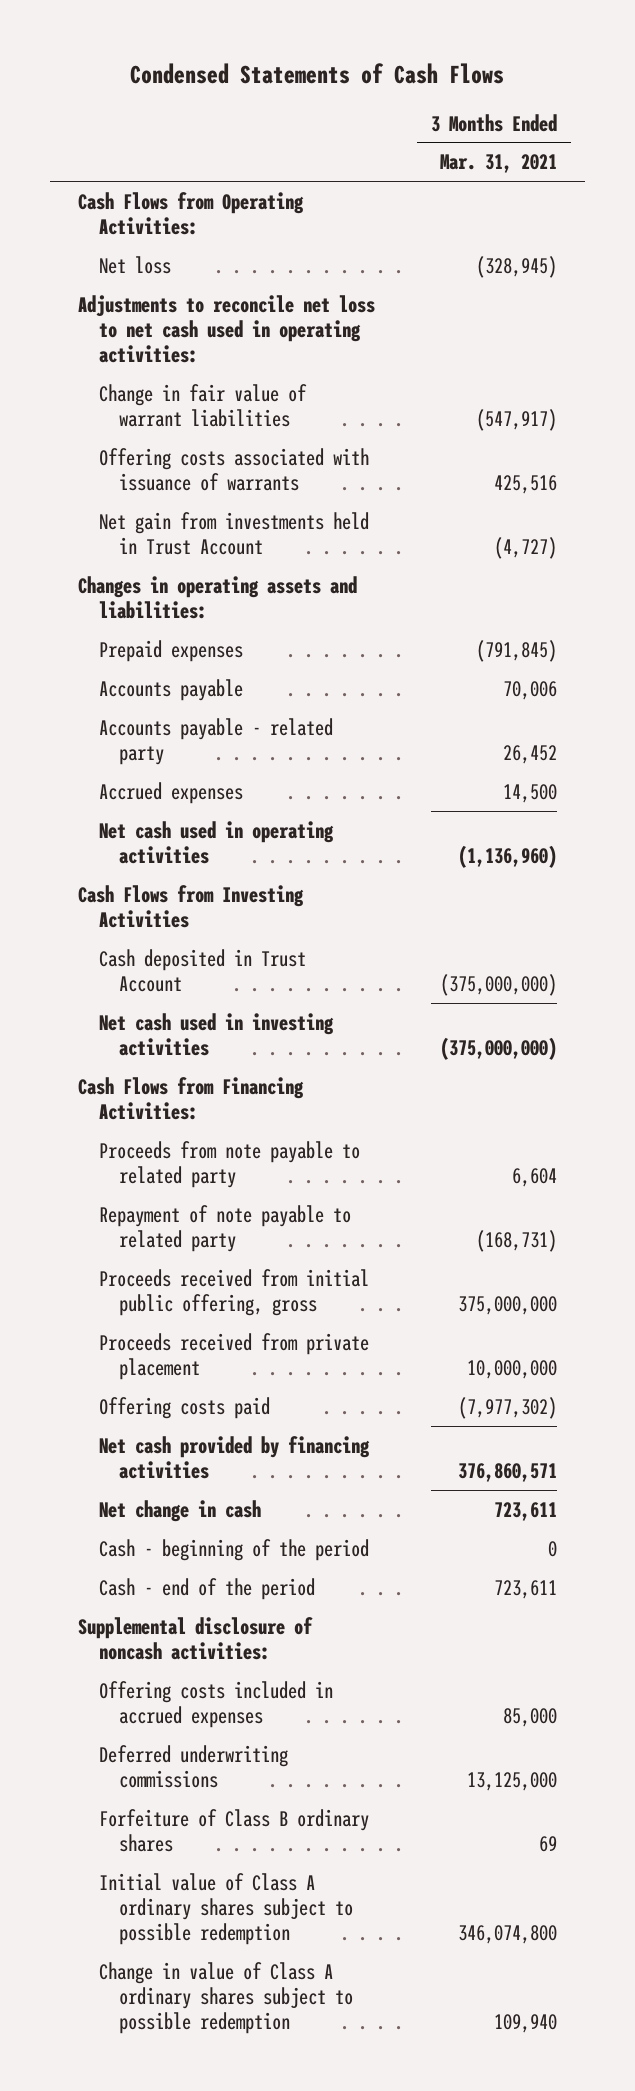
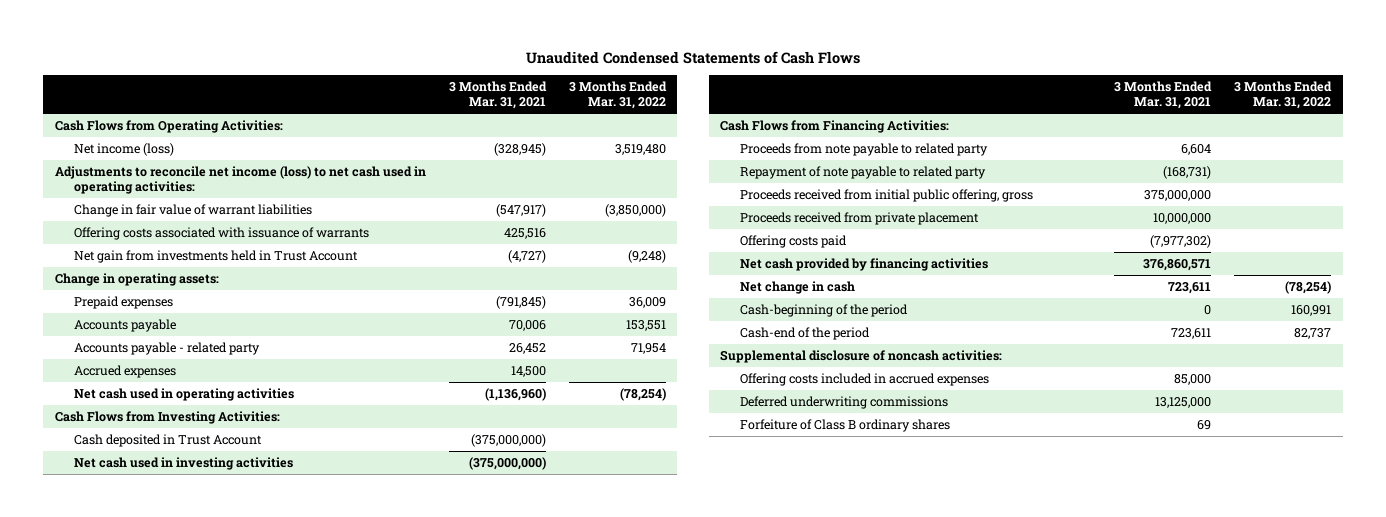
- Condensed Statements of Cash Flows
+ Unaudited Condensed Statements of Cash Flows
- | 3 Months Ended Mar. 31, 2021
+ | 3 Months Ended Mar. 31, 2021 | 3 Months Ended Mar. 31, 2022
- Net loss | (328,945)
- Adjustments to reconcile net loss to net cash used in operating activities:
+ Net income (loss) | (328,945) | 3,519,480
+ Adjustments to reconcile net income (loss) to net cash used in operating activities:
- Changes in operating assets and liabilities:
+ Change in operating assets:
- Cash Flows from Investing Activities
+ Cash Flows from Investing Activities:
- Cash - beginning of the period | 0
- Cash - end of the period | 723,611
+ Cash-beginning of the period | 0 | 160,991
+ Cash-end of the period | 723,611 | 82,737
- Initial value of Class A ordinary shares subject to possible redemption | 346,074,800
- Change in value of Class A ordinary shares subject to possible redemption | 109,940

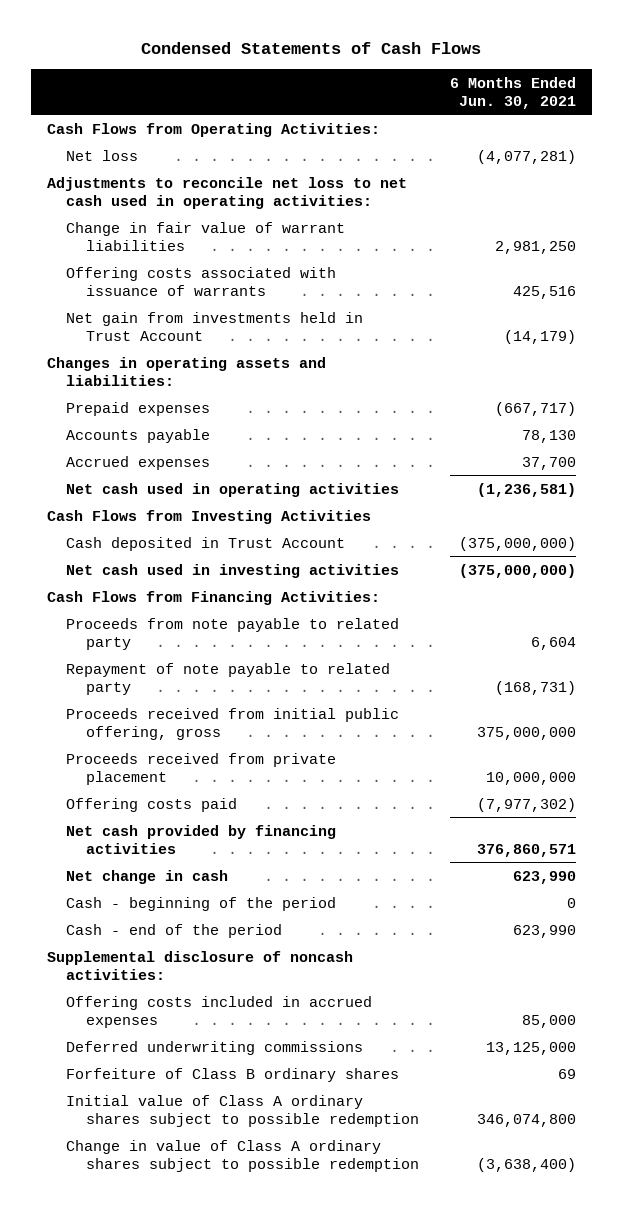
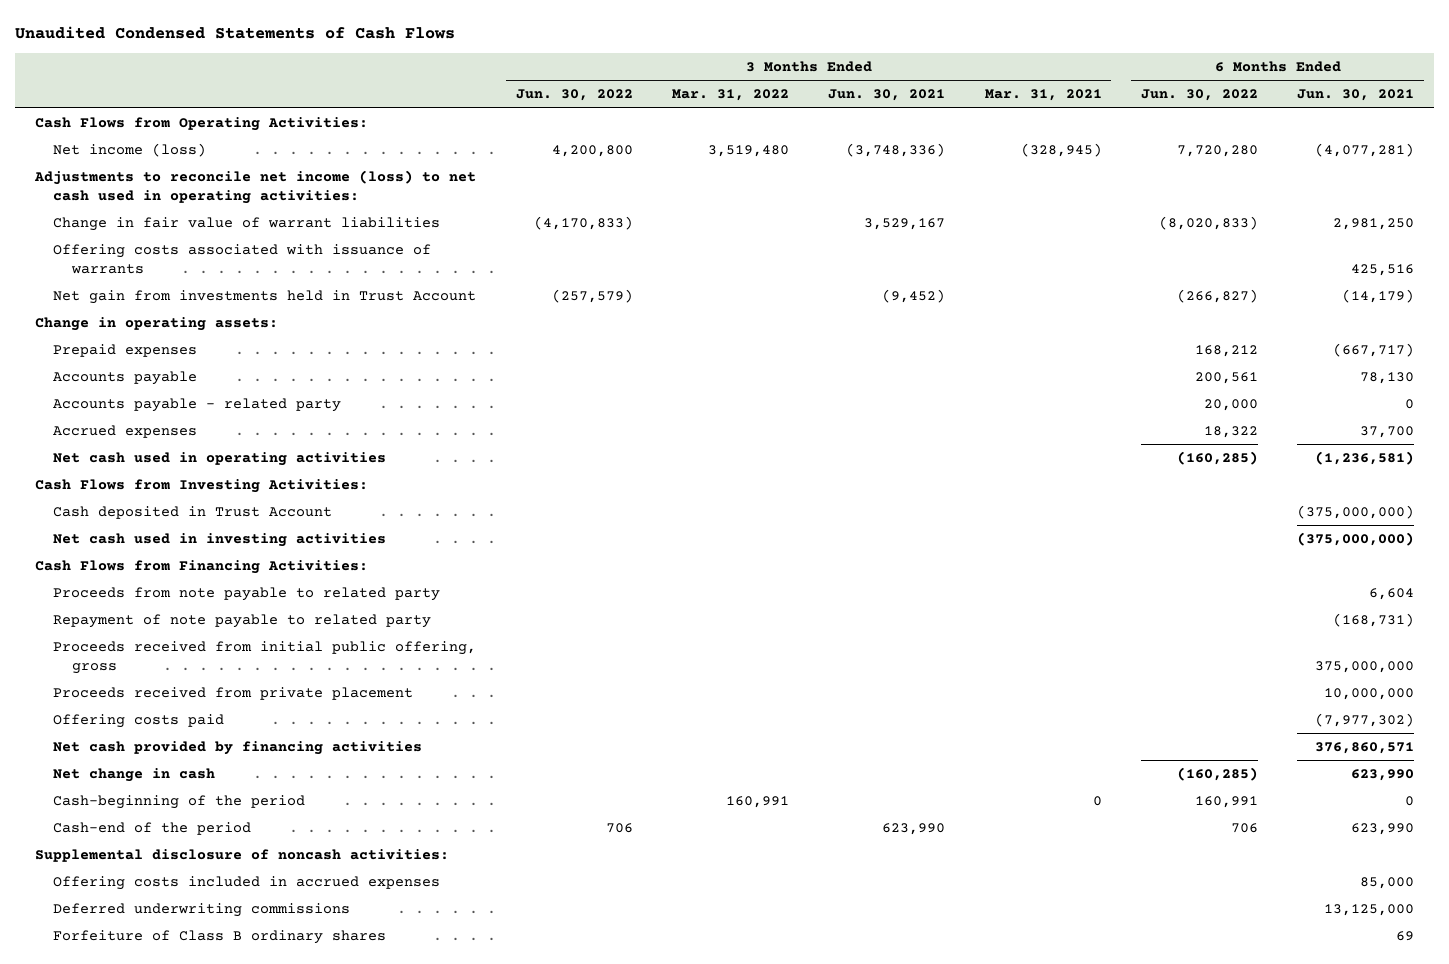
- Condensed Statements of Cash Flows
+ Unaudited Condensed Statements of Cash Flows
- | 6 Months Ended Jun. 30, 2021
+ | 3 Months Ended Jun. 30, 2022 | 3 Months Ended Mar. 31, 2022 | 3 Months Ended Jun. 30, 2021 | 3 Months Ended Mar. 31, 2021 | 6 Months Ended Jun. 30, 2022 | 6 Months Ended Jun. 30, 2021
- Net loss | (4,077,281)
- Adjustments to reconcile net loss to net cash used in operating activities:
+ Net income (loss) | 4,200,800 | 3,519,480 | (3,748,336) | (328,945) | 7,720,280 | (4,077,281)
+ Adjustments to reconcile net income (loss) to net cash used in operating activities:
- Changes in operating assets and liabilities:
+ Change in operating assets:
+ Accounts payable - related party | | | | | 20,000 | 0
- Cash Flows from Investing Activities
+ Cash Flows from Investing Activities:
- Cash - beginning of the period | 0
- Cash - end of the period | 623,990
+ Cash-beginning of the period | | 160,991 | | 0 | 160,991 | 0
+ Cash-end of the period | 706 | | 623,990 | | 706 | 623,990
- Initial value of Class A ordinary shares subject to possible redemption | 346,074,800
- Change in value of Class A ordinary shares subject to possible redemption | (3,638,400)

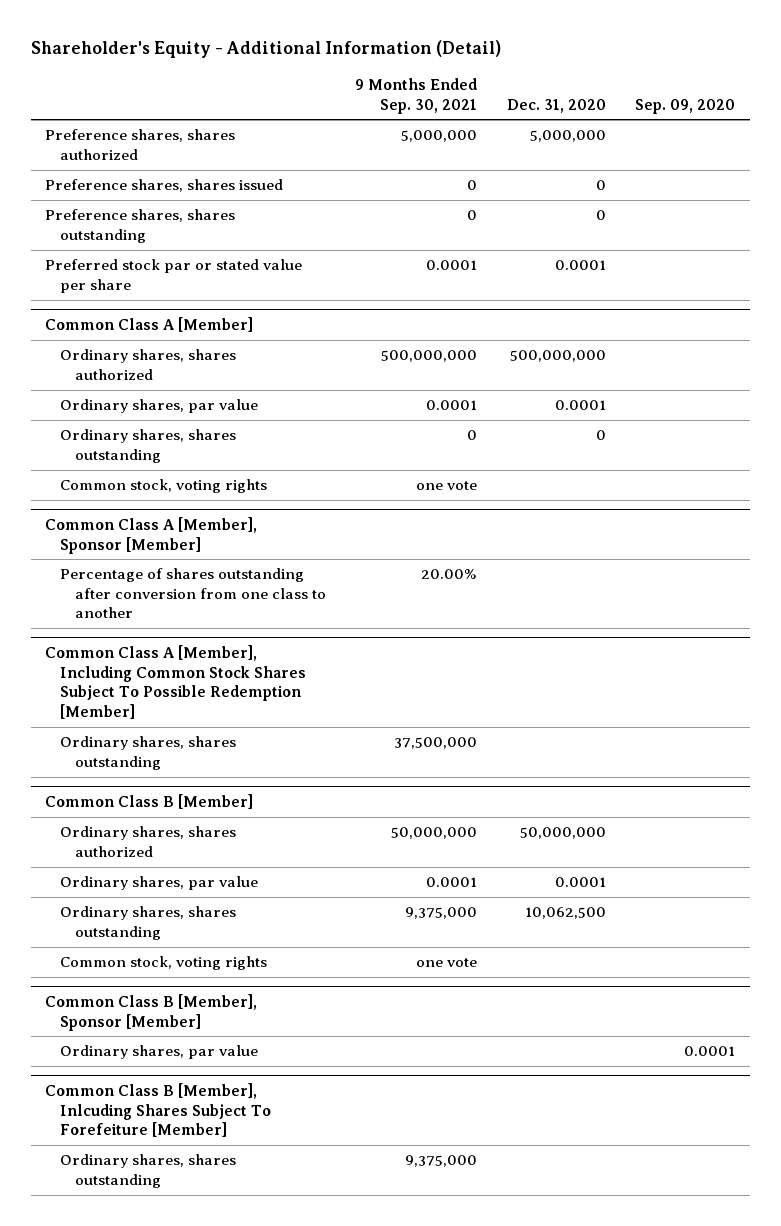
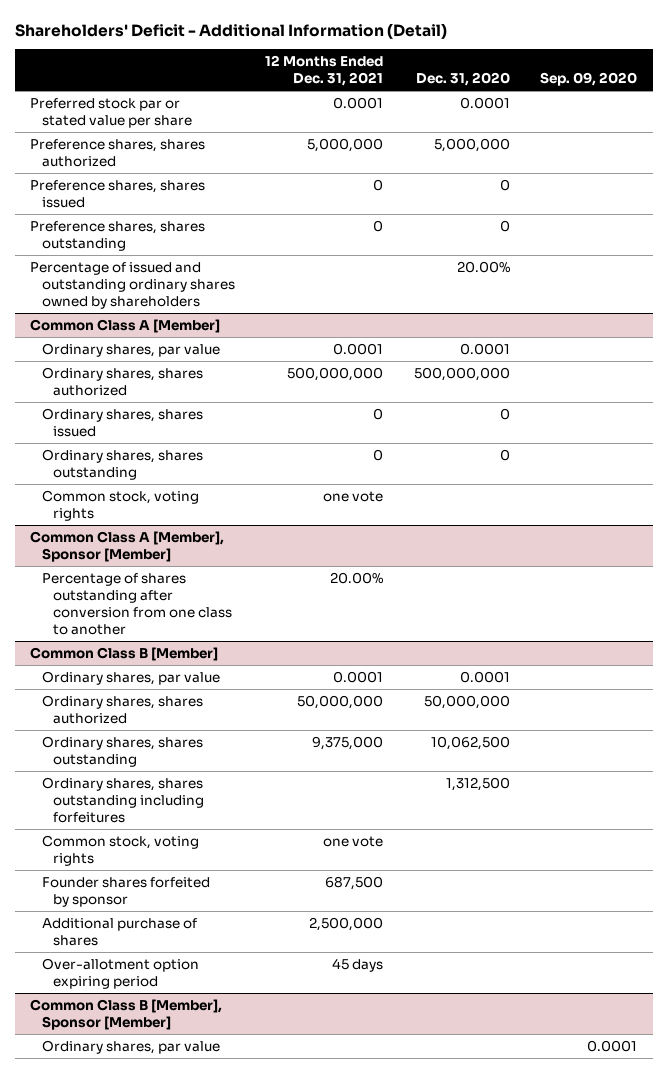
- Shareholder's Equity - Additional Information (Detail)
+ Shareholders' Deficit - Additional Information (Detail)
- | 9 Months Ended Sep. 30, 2021 | Dec. 31, 2020 | Sep. 09, 2020
+ | 12 Months Ended Dec. 31, 2021 | Dec. 31, 2020 | Sep. 09, 2020
moved up: Preferred stock par or stated value per share | 0.0001 | 0.0001 |
+ Percentage of issued and outstanding ordinary shares owned by shareholders | | 20.00% |
@ Common Class A [Member]
moved down: Ordinary shares, shares authorized | 500,000,000 | 500,000,000 |
+ Ordinary shares, shares issued | 0 | 0 |
- Common Class A [Member], Including Common Stock Shares Subject To Possible Redemption [Member]
- Ordinary shares, shares outstanding | 37,500,000 | |
@ Common Class B [Member]
moved down: Ordinary shares, shares authorized | 50,000,000 | 50,000,000 |
+ Ordinary shares, shares outstanding including forfeitures | | 1,312,500 |
+ Founder shares forfeited by sponsor | 687,500 | |
+ Additional purchase of shares | 2,500,000 | |
+ Over-allotment option expiring period | 45 days | |
- Common Class B [Member], Inlcuding Shares Subject To Forefeiture [Member]
- Ordinary shares, shares outstanding | 9,375,000 | |

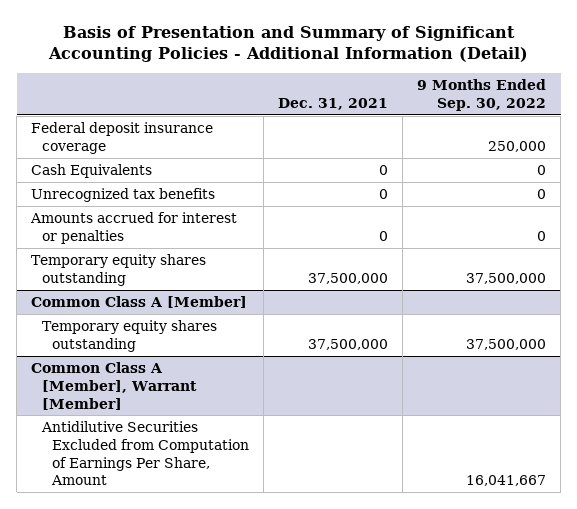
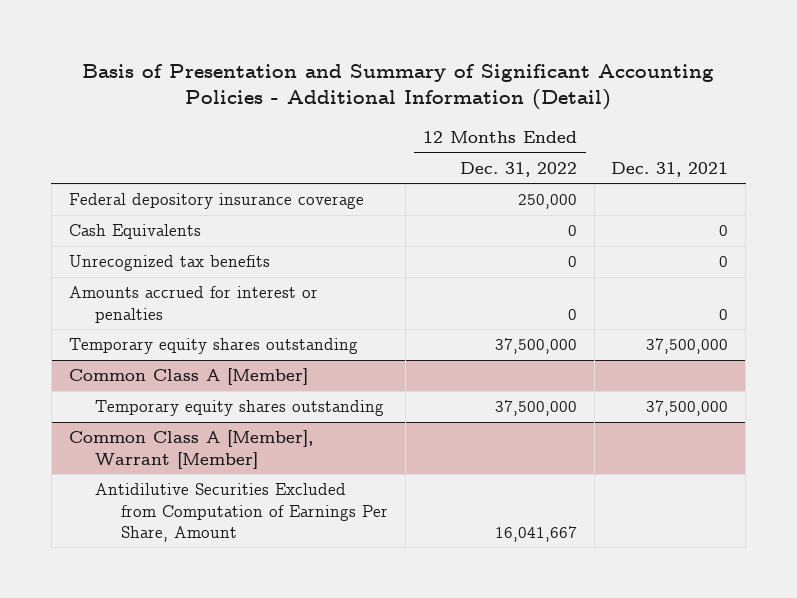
- | Dec. 31, 2021 | 9 Months Ended Sep. 30, 2022
+ | 12 Months Ended Dec. 31, 2022 | Dec. 31, 2021
- Federal deposit insurance coverage | | 250,000
+ Federal depository insurance coverage | 250,000 |

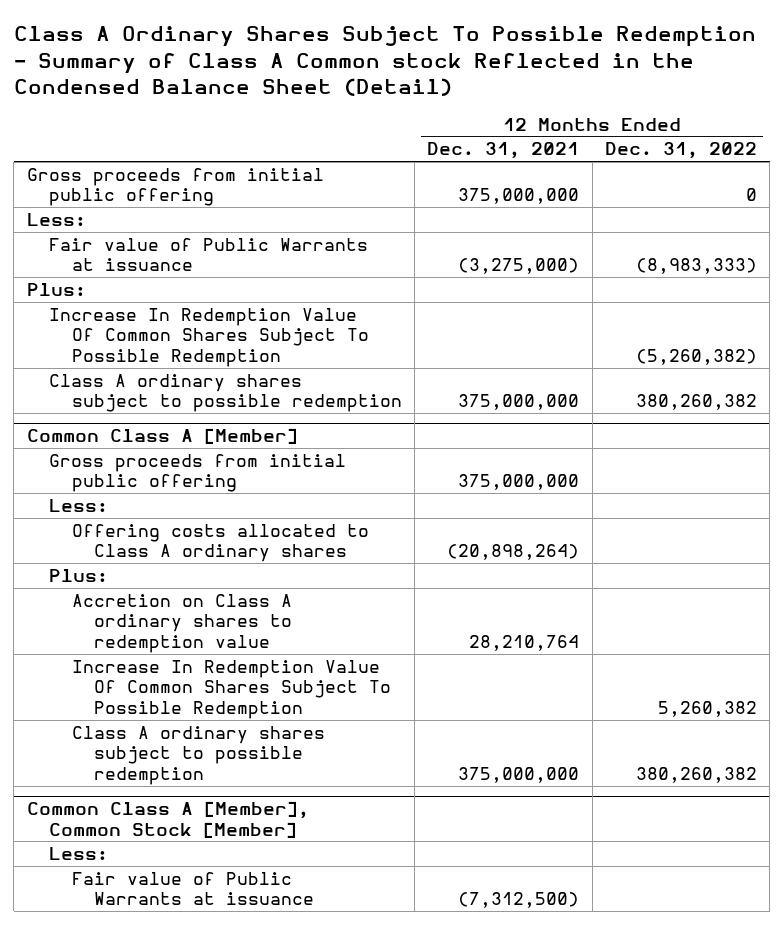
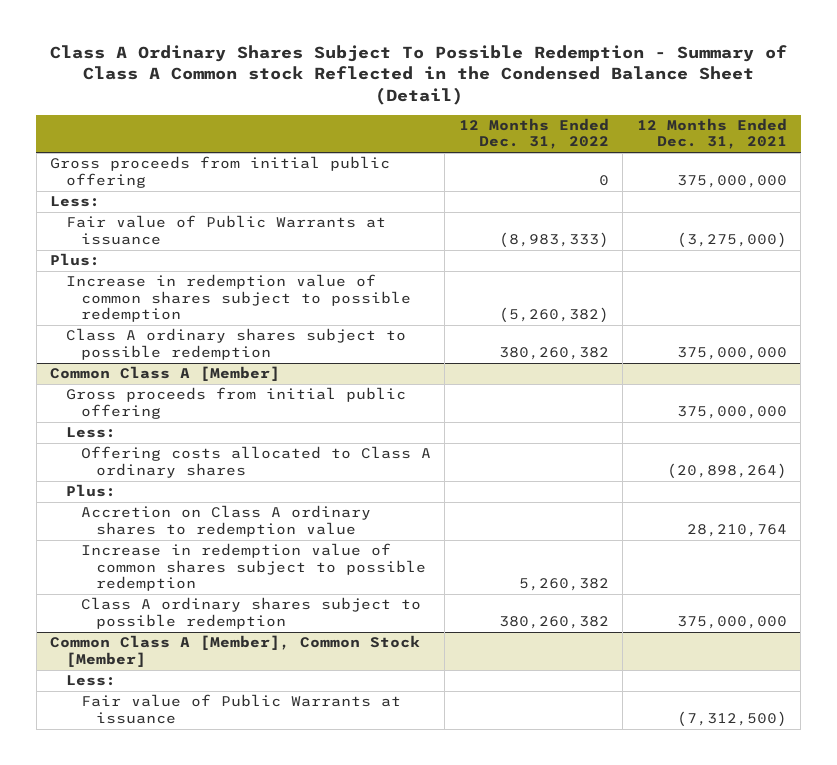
- | 12 Months Ended Dec. 31, 2021 | 12 Months Ended Dec. 31, 2022
+ | 12 Months Ended Dec. 31, 2022 | 12 Months Ended Dec. 31, 2021
- Increase In Redemption Value Of Common Shares Subject To Possible Redemption | | (5,260,382)
+ Increase in redemption value of common shares subject to possible redemption | (5,260,382) |
@ Common Class A [Member]
- Increase In Redemption Value Of Common Shares Subject To Possible Redemption | | 5,260,382
+ Increase in redemption value of common shares subject to possible redemption | 5,260,382 |

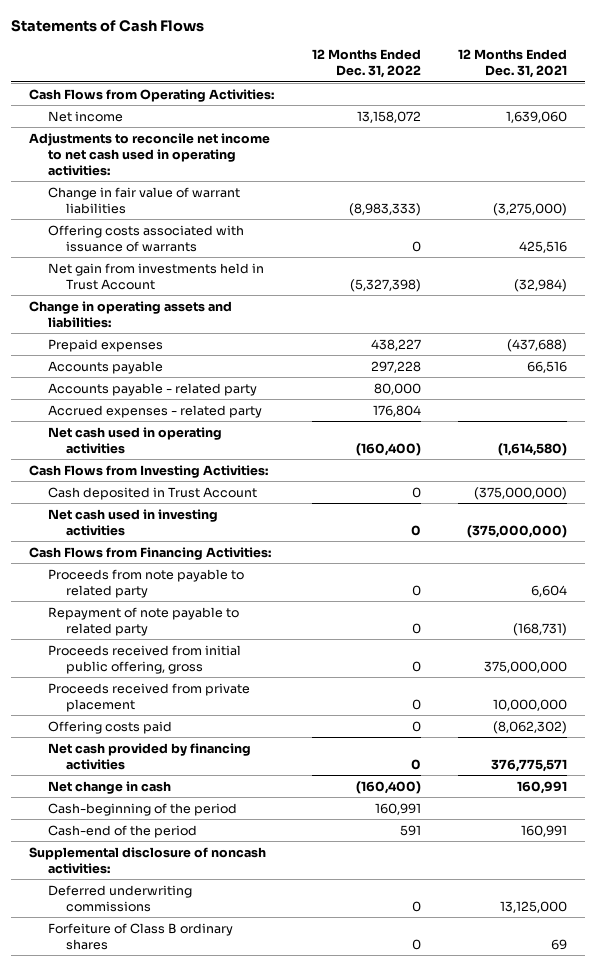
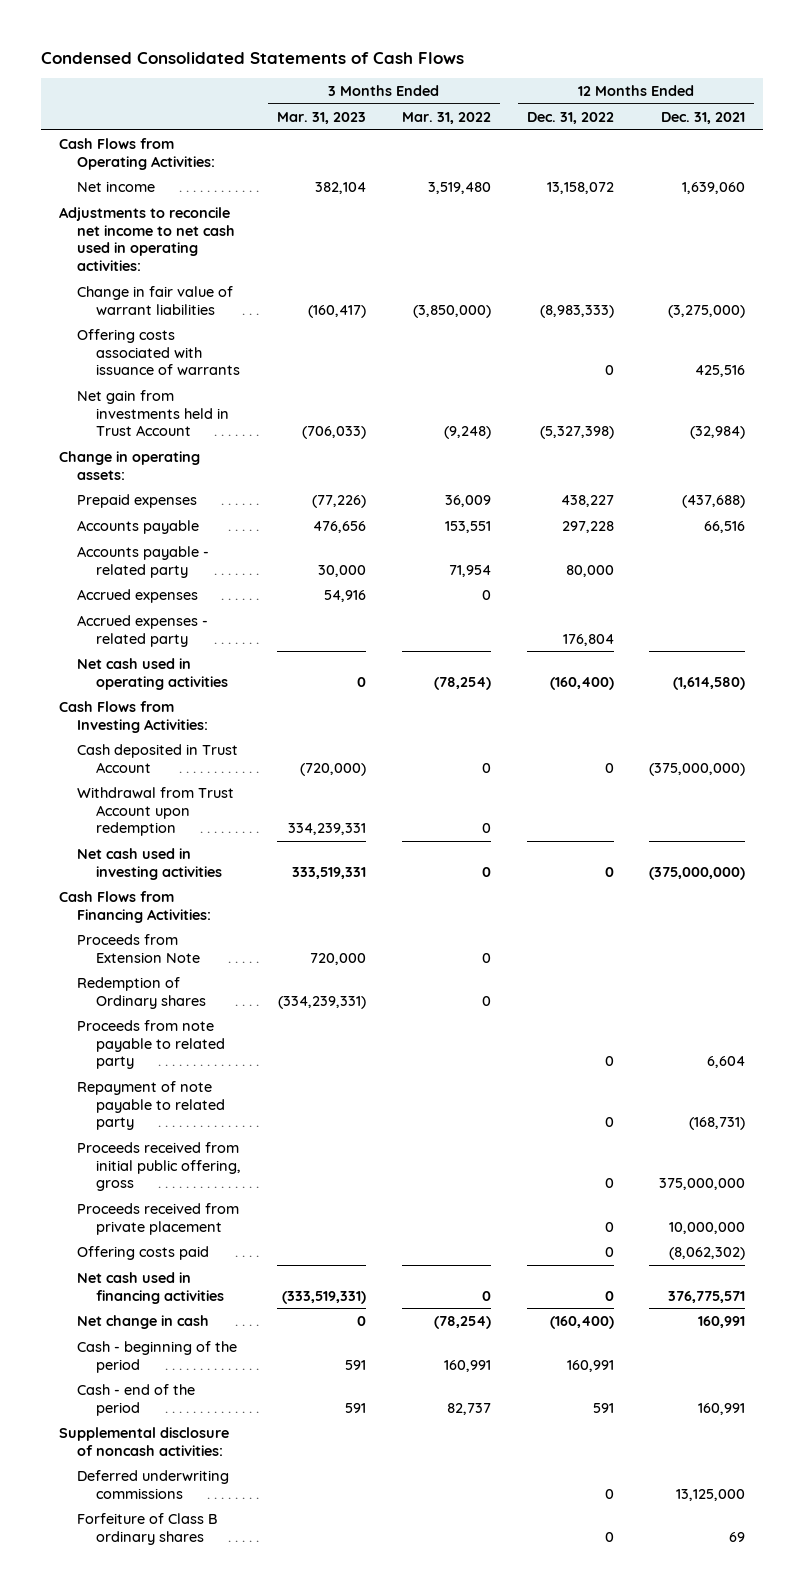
- Statements of Cash Flows
+ Condensed Consolidated Statements of Cash Flows
- | 12 Months Ended Dec. 31, 2022 | 12 Months Ended Dec. 31, 2021
+ | 3 Months Ended Mar. 31, 2023 | 3 Months Ended Mar. 31, 2022 | 12 Months Ended Dec. 31, 2022 | 12 Months Ended Dec. 31, 2021
- Change in operating assets and liabilities:
+ Change in operating assets:
+ Accrued expenses | 54,916 | 0 | |
+ Withdrawal from Trust Account upon redemption | 334,239,331 | 0 | |
+ Proceeds from Extension Note | 720,000 | 0 | |
+ Redemption of Ordinary shares | (334,239,331) | 0 | |
- Net cash provided by financing activities | 0 | 376,775,571
+ Net cash used in financing activities | (333,519,331) | 0 | 0 | 376,775,571
- Cash-beginning of the period | 160,991 |
- Cash-end of the period | 591 | 160,991
+ Cash - beginning of the period | 591 | 160,991 | 160,991 |
+ Cash - end of the period | 591 | 82,737 | 591 | 160,991

